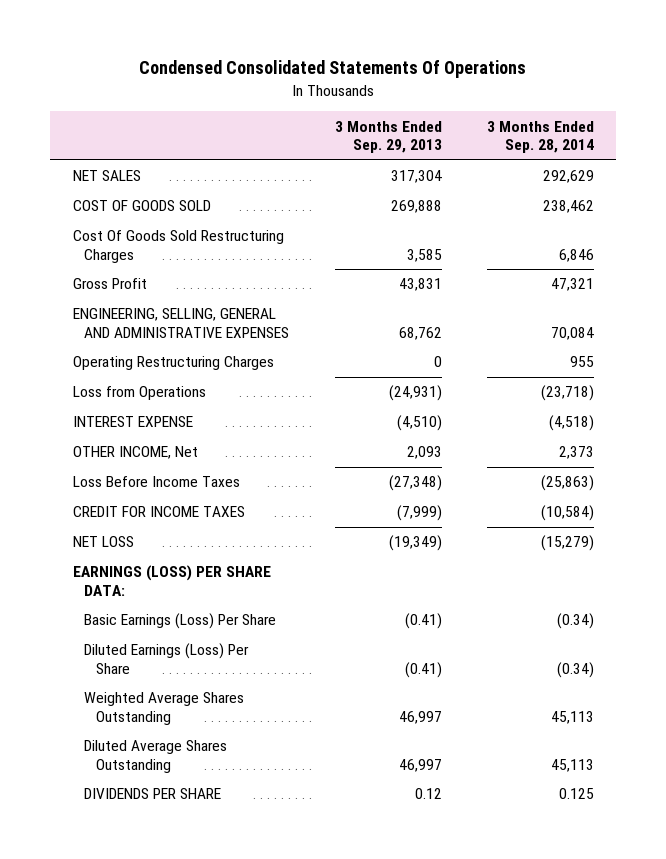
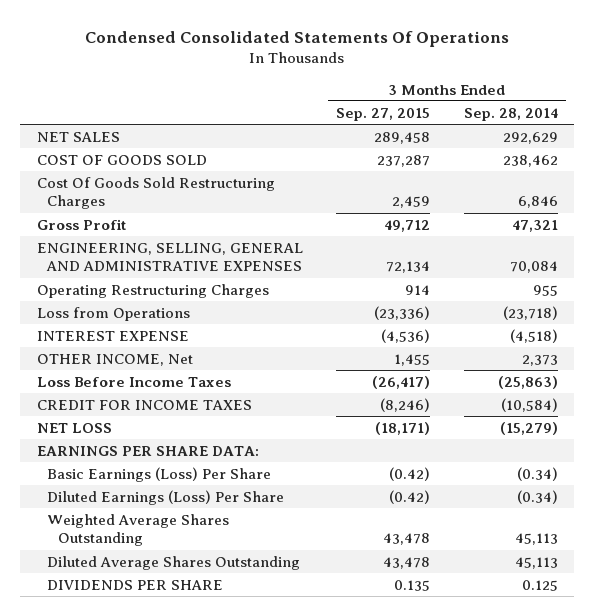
- | 3 Months Ended Sep. 29, 2013 | 3 Months Ended Sep. 28, 2014
+ | 3 Months Ended Sep. 27, 2015 | 3 Months Ended Sep. 28, 2014
- EARNINGS (LOSS) PER SHARE DATA:
+ EARNINGS PER SHARE DATA:

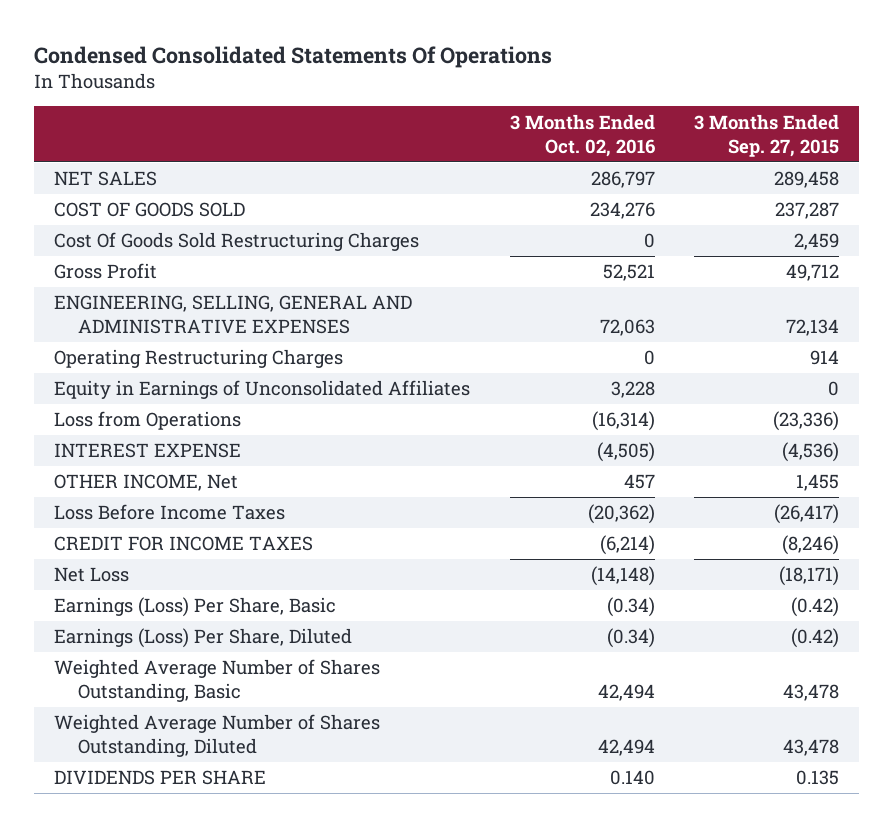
- | 3 Months Ended Sep. 27, 2015 | 3 Months Ended Sep. 28, 2014
+ | 3 Months Ended Oct. 02, 2016 | 3 Months Ended Sep. 27, 2015
+ Equity in Earnings of Unconsolidated Affiliates | 3,228 | 0
- NET LOSS | (18,171) | (15,279)
- EARNINGS PER SHARE DATA:
- Basic Earnings (Loss) Per Share | (0.42) | (0.34)
- Diluted Earnings (Loss) Per Share | (0.42) | (0.34)
- Weighted Average Shares Outstanding | 43,478 | 45,113
- Diluted Average Shares Outstanding | 43,478 | 45,113
+ Net Loss | (14,148) | (18,171)
+ Earnings (Loss) Per Share, Basic | (0.34) | (0.42)
+ Earnings (Loss) Per Share, Diluted | (0.34) | (0.42)
+ Weighted Average Number of Shares Outstanding, Basic | 42,494 | 43,478
+ Weighted Average Number of Shares Outstanding, Diluted | 42,494 | 43,478

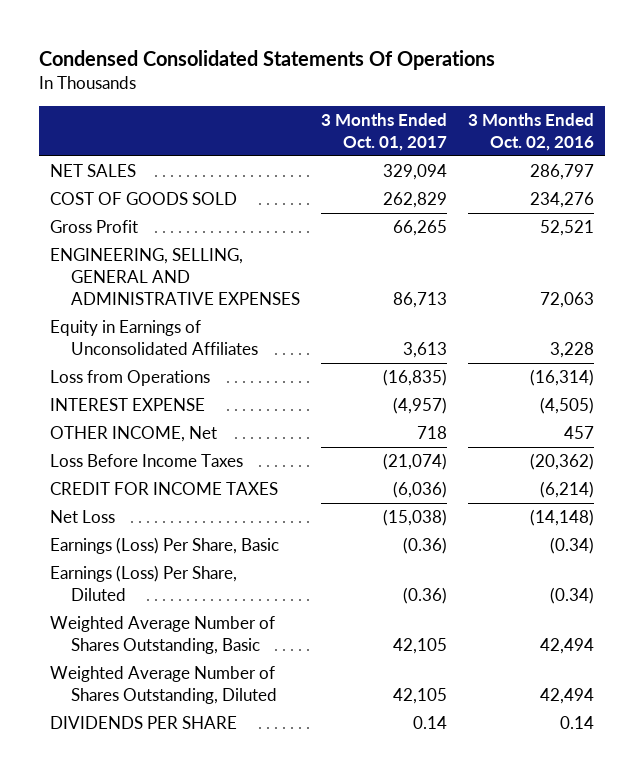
- | 3 Months Ended Oct. 02, 2016 | 3 Months Ended Sep. 27, 2015
+ | 3 Months Ended Oct. 01, 2017 | 3 Months Ended Oct. 02, 2016
- Cost Of Goods Sold Restructuring Charges | 0 | 2,459
- Operating Restructuring Charges | 0 | 914
- DIVIDENDS PER SHARE | 0.140 | 0.135
+ DIVIDENDS PER SHARE | 0.14 | 0.14

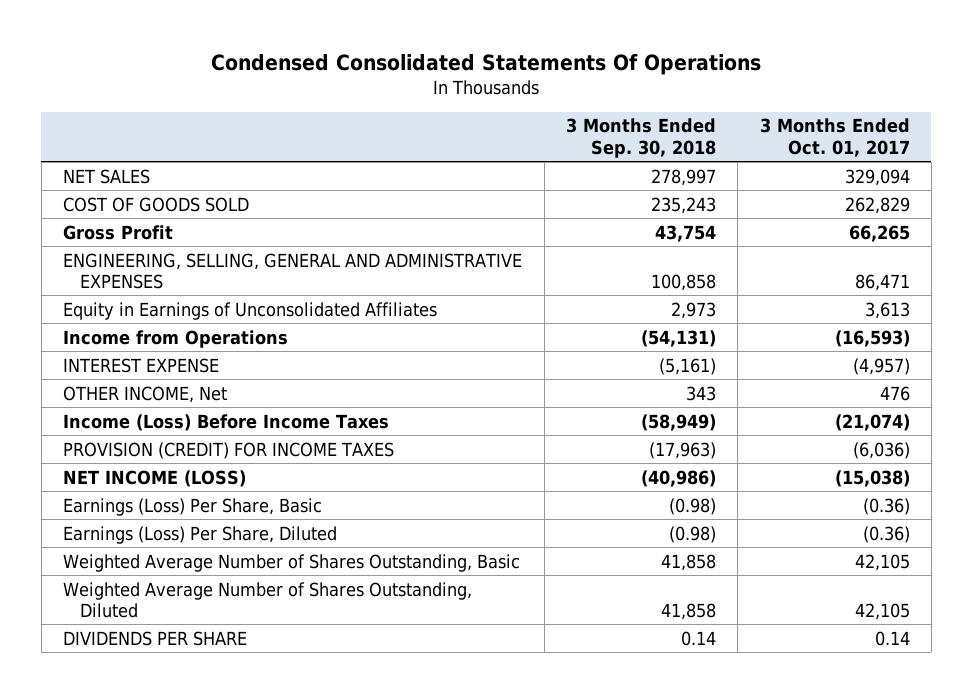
- | 3 Months Ended Oct. 01, 2017 | 3 Months Ended Oct. 02, 2016
+ | 3 Months Ended Sep. 30, 2018 | 3 Months Ended Oct. 01, 2017
- ENGINEERING, SELLING, GENERAL AND ADMINISTRATIVE EXPENSES | 86,713 | 72,063
+ ENGINEERING, SELLING, GENERAL AND ADMINISTRATIVE EXPENSES | 100,858 | 86,471
- Loss from Operations | (16,835) | (16,314)
+ Income from Operations | (54,131) | (16,593)
- OTHER INCOME, Net | 718 | 457
- Loss Before Income Taxes | (21,074) | (20,362)
- CREDIT FOR INCOME TAXES | (6,036) | (6,214)
- Net Loss | (15,038) | (14,148)
+ OTHER INCOME, Net | 343 | 476
+ Income (Loss) Before Income Taxes | (58,949) | (21,074)
+ PROVISION (CREDIT) FOR INCOME TAXES | (17,963) | (6,036)
+ NET INCOME (LOSS) | (40,986) | (15,038)

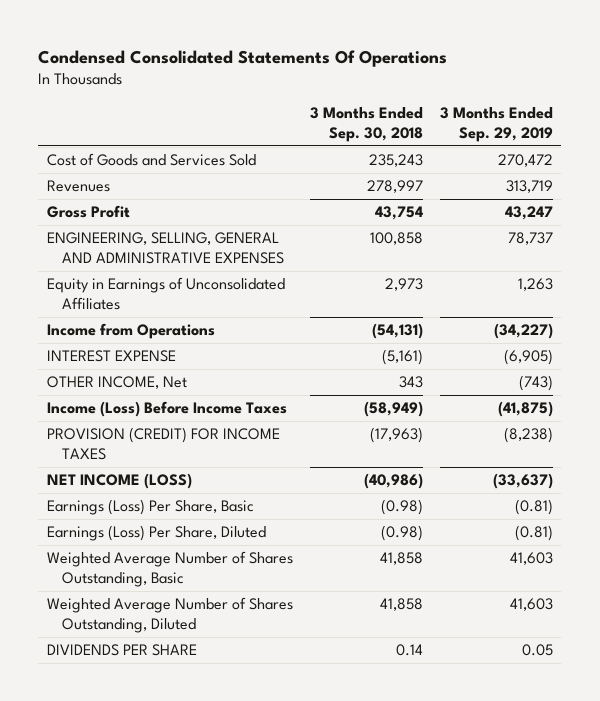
- | 3 Months Ended Sep. 30, 2018 | 3 Months Ended Oct. 01, 2017
+ | 3 Months Ended Sep. 30, 2018 | 3 Months Ended Sep. 29, 2019
- NET SALES | 278,997 | 329,094
- COST OF GOODS SOLD | 235,243 | 262,829
+ Cost of Goods and Services Sold | 235,243 | 270,472
+ Revenues | 278,997 | 313,719

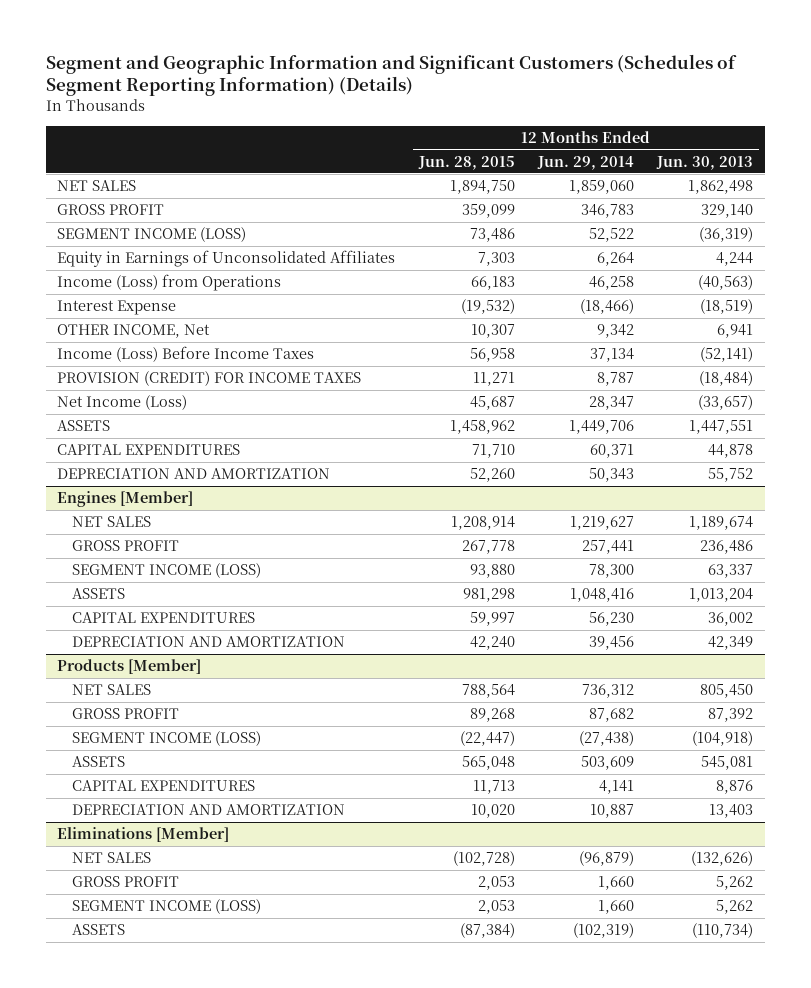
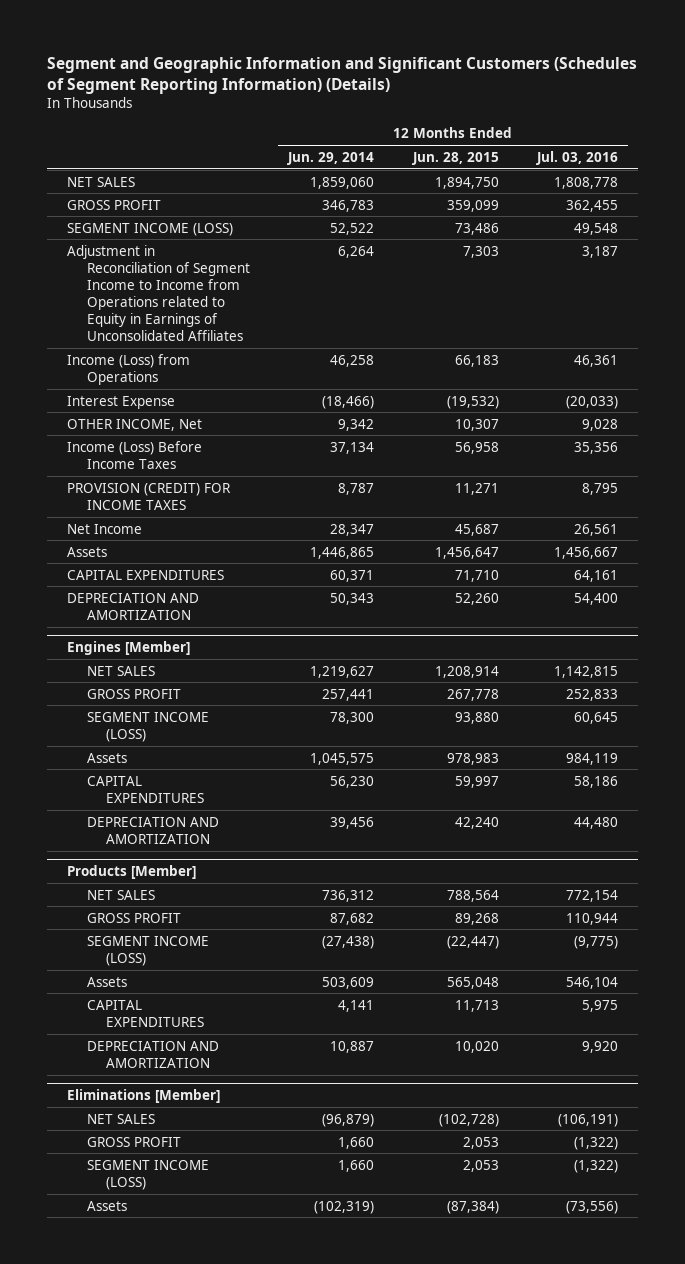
- | 12 Months Ended Jun. 28, 2015 | 12 Months Ended Jun. 29, 2014 | 12 Months Ended Jun. 30, 2013
+ | 12 Months Ended Jun. 29, 2014 | 12 Months Ended Jun. 28, 2015 | 12 Months Ended Jul. 03, 2016
- Equity in Earnings of Unconsolidated Affiliates | 7,303 | 6,264 | 4,244
+ Adjustment in Reconciliation of Segment Income to Income from Operations related to Equity in Earnings of Unconsolidated Affiliates | 6,264 | 7,303 | 3,187
- Net Income (Loss) | 45,687 | 28,347 | (33,657)
- ASSETS | 1,458,962 | 1,449,706 | 1,447,551
+ Net Income | 28,347 | 45,687 | 26,561
+ Assets | 1,446,865 | 1,456,647 | 1,456,667
@ Engines [Member]
- ASSETS | 981,298 | 1,048,416 | 1,013,204
+ Assets | 1,045,575 | 978,983 | 984,119
@ Products [Member]
- ASSETS | 565,048 | 503,609 | 545,081
+ Assets | 503,609 | 565,048 | 546,104
@ Eliminations [Member]
- ASSETS | (87,384) | (102,319) | (110,734)
+ Assets | (102,319) | (87,384) | (73,556)

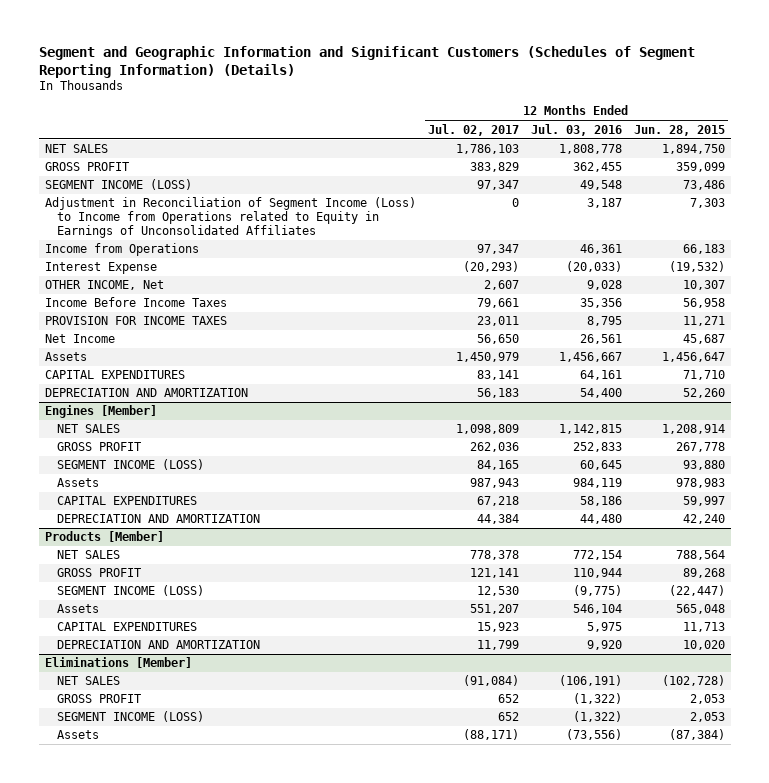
- | 12 Months Ended Jun. 29, 2014 | 12 Months Ended Jun. 28, 2015 | 12 Months Ended Jul. 03, 2016
+ | 12 Months Ended Jul. 02, 2017 | 12 Months Ended Jul. 03, 2016 | 12 Months Ended Jun. 28, 2015
- Adjustment in Reconciliation of Segment Income to Income from Operations related to Equity in Earnings of Unconsolidated Affiliates | 6,264 | 7,303 | 3,187
- Income (Loss) from Operations | 46,258 | 66,183 | 46,361
+ Adjustment in Reconciliation of Segment Income (Loss) to Income from Operations related to Equity in Earnings of Unconsolidated Affiliates | 0 | 3,187 | 7,303
+ Income from Operations | 97,347 | 46,361 | 66,183
- Income (Loss) Before Income Taxes | 37,134 | 56,958 | 35,356
- PROVISION (CREDIT) FOR INCOME TAXES | 8,787 | 11,271 | 8,795
+ Income Before Income Taxes | 79,661 | 35,356 | 56,958
+ PROVISION FOR INCOME TAXES | 23,011 | 8,795 | 11,271

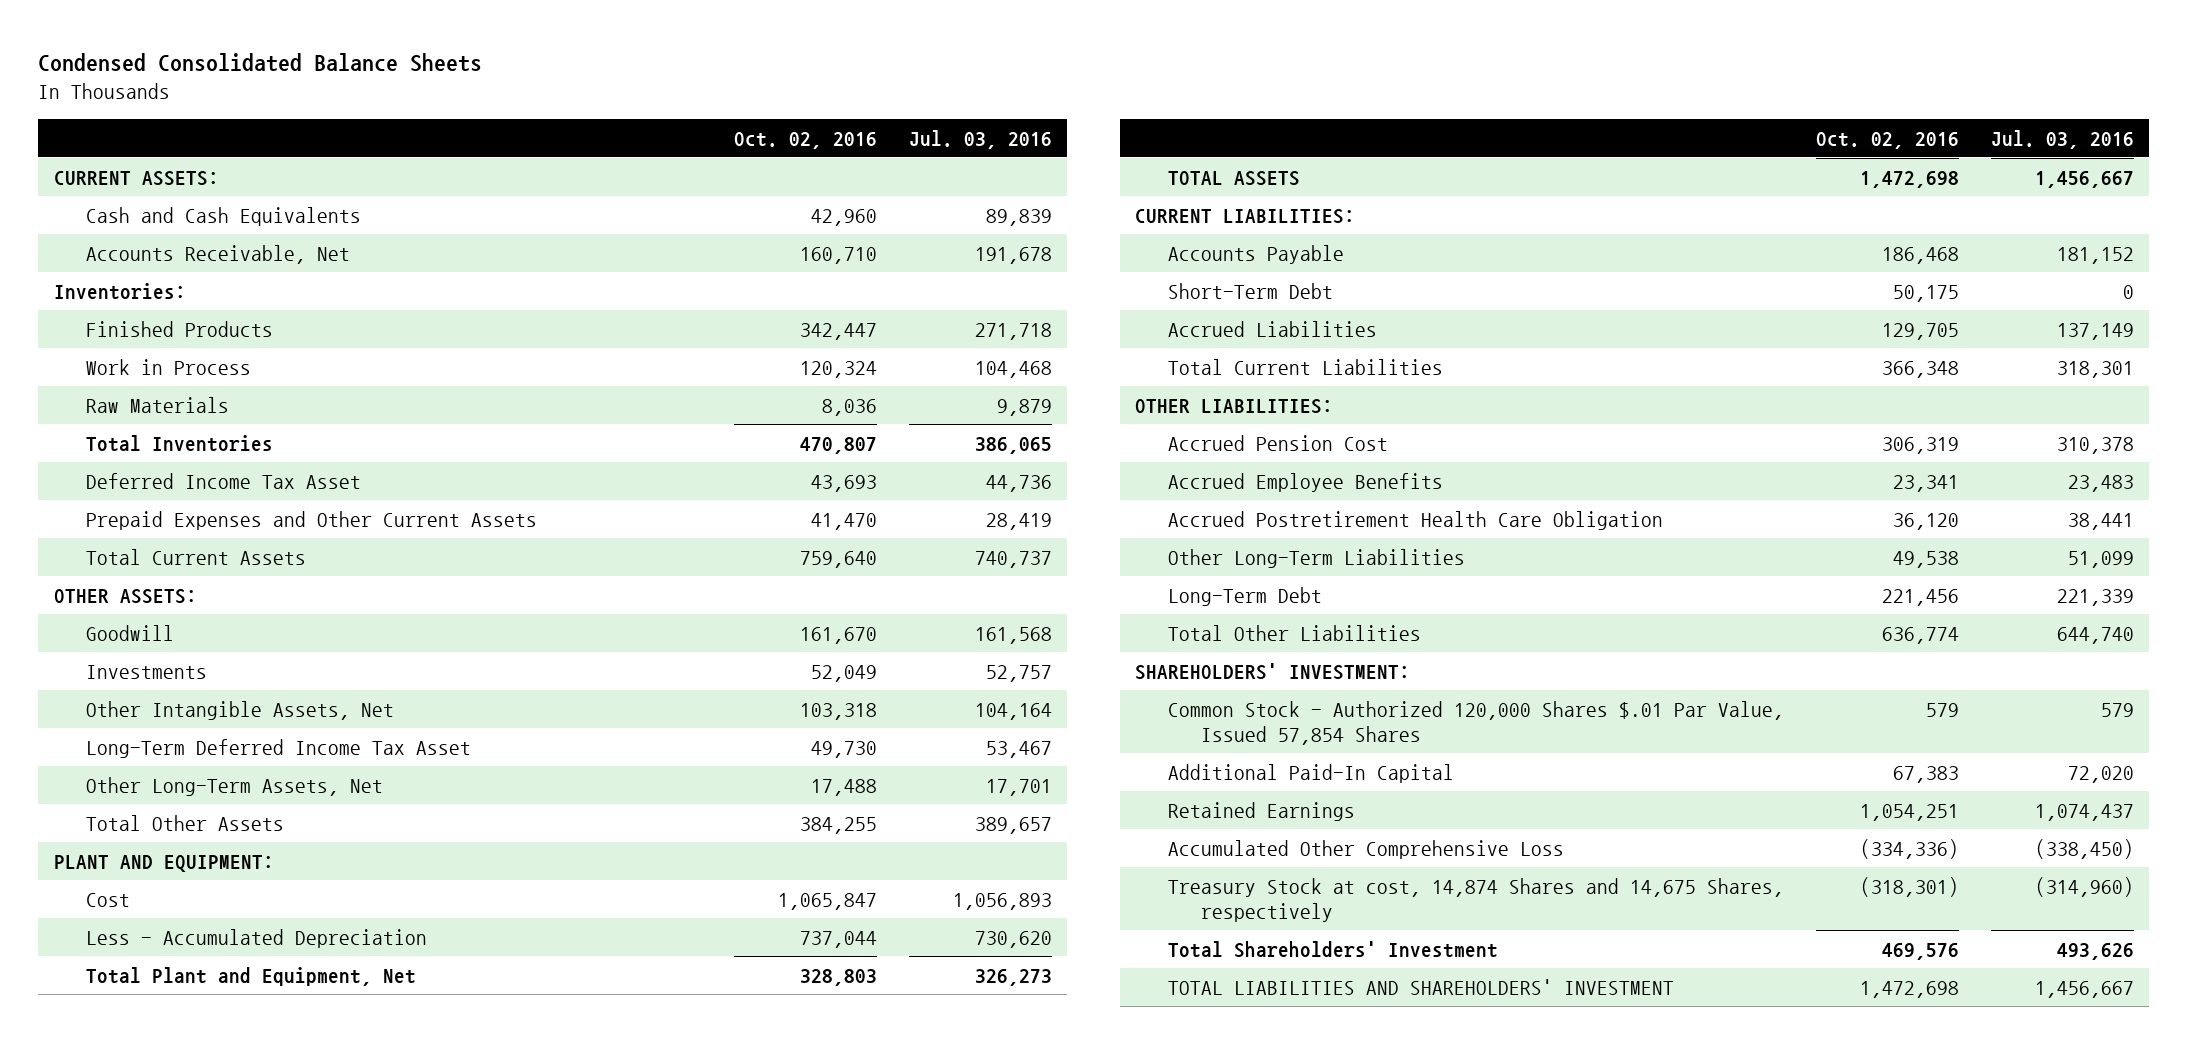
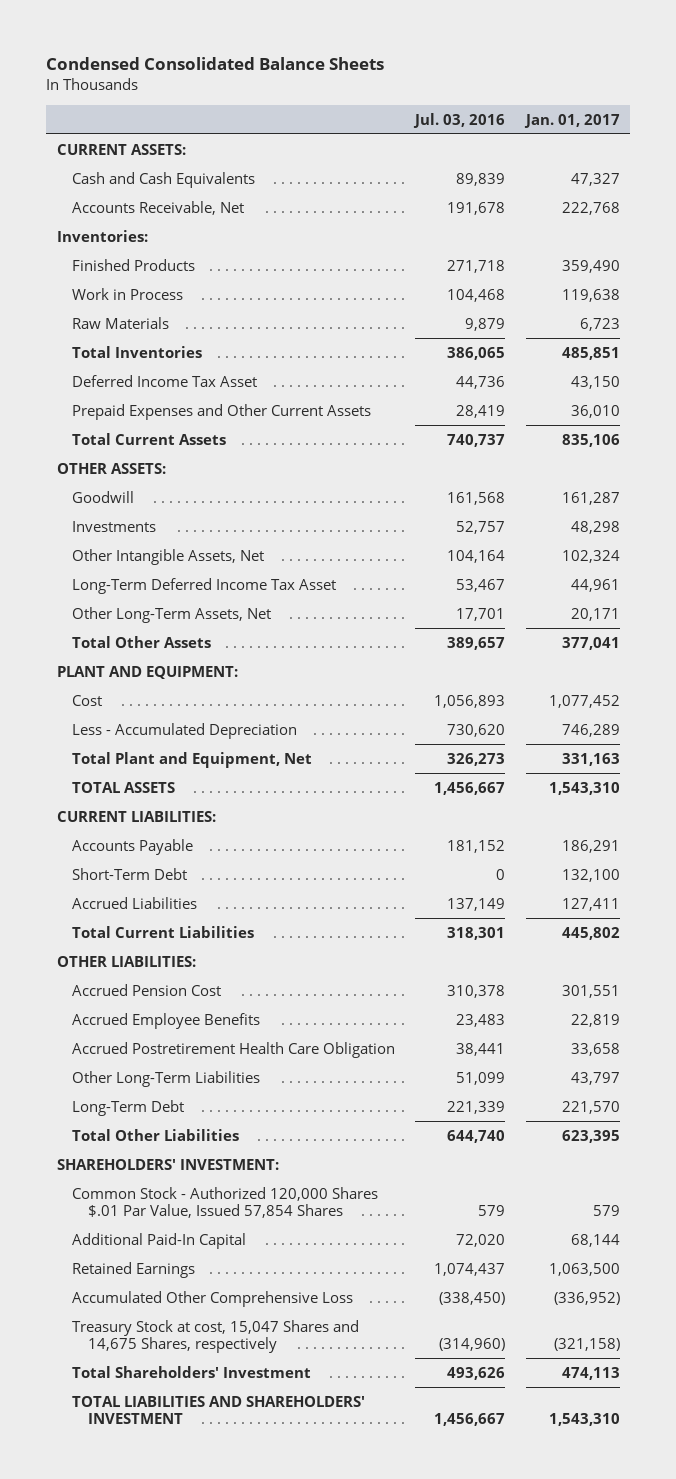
- | Oct. 02, 2016 | Jul. 03, 2016
+ | Jul. 03, 2016 | Jan. 01, 2017
- Treasury Stock at cost, 14,874 Shares and 14,675 Shares, respectively | (318,301) | (314,960)
+ Treasury Stock at cost, 15,047 Shares and 14,675 Shares, respectively | (314,960) | (321,158)

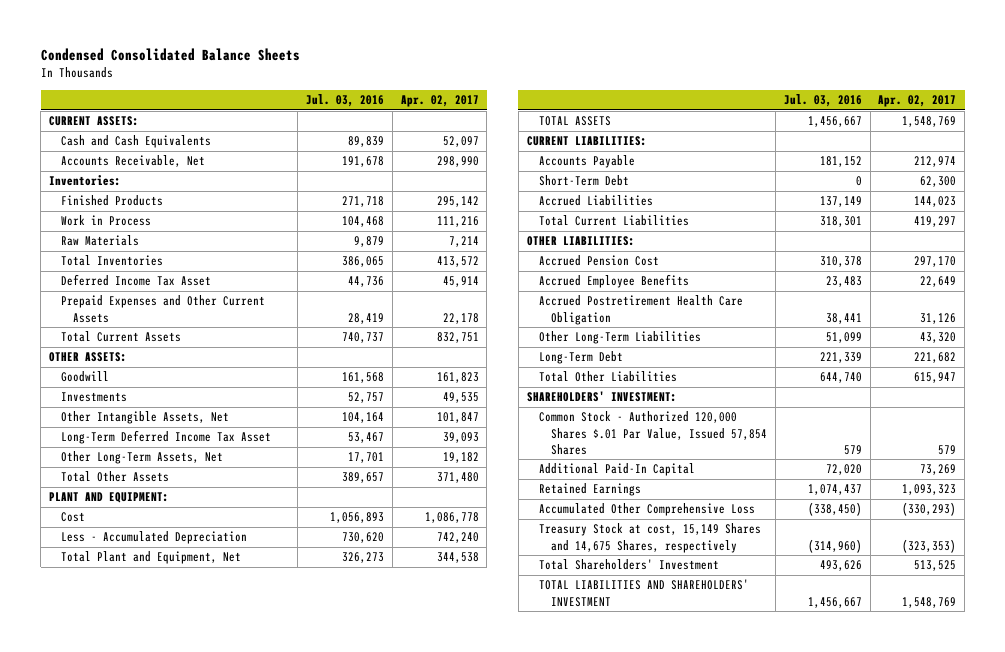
- | Jul. 03, 2016 | Jan. 01, 2017
+ | Jul. 03, 2016 | Apr. 02, 2017
- Treasury Stock at cost, 15,047 Shares and 14,675 Shares, respectively | (314,960) | (321,158)
+ Treasury Stock at cost, 15,149 Shares and 14,675 Shares, respectively | (314,960) | (323,353)

